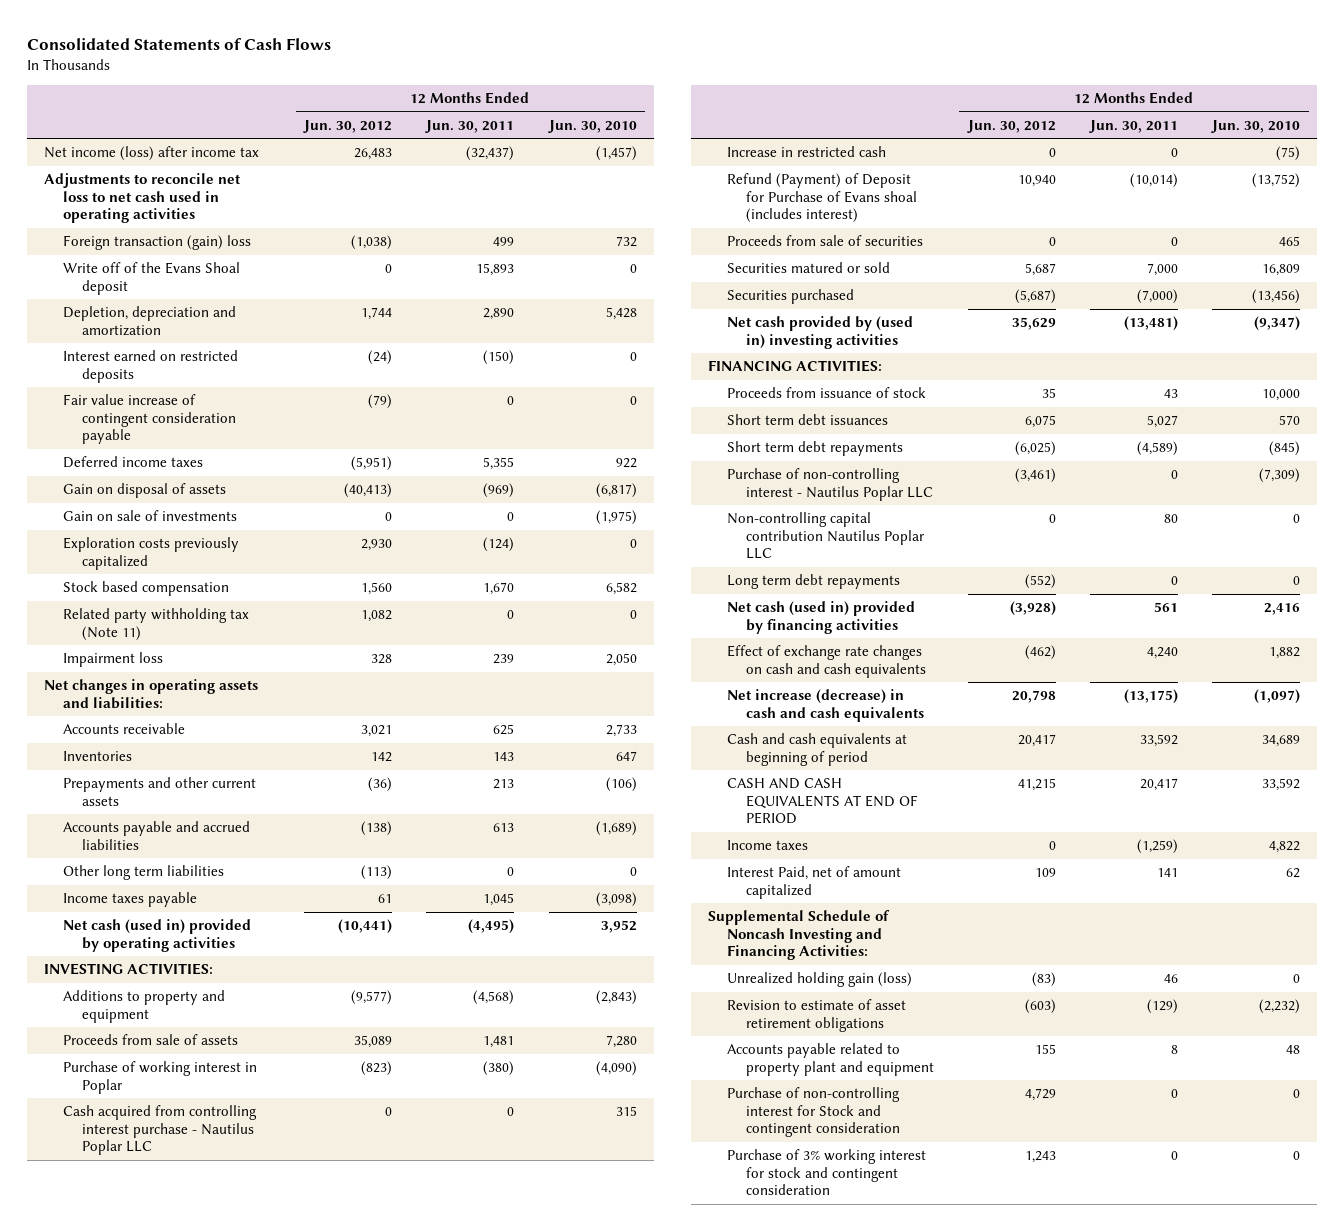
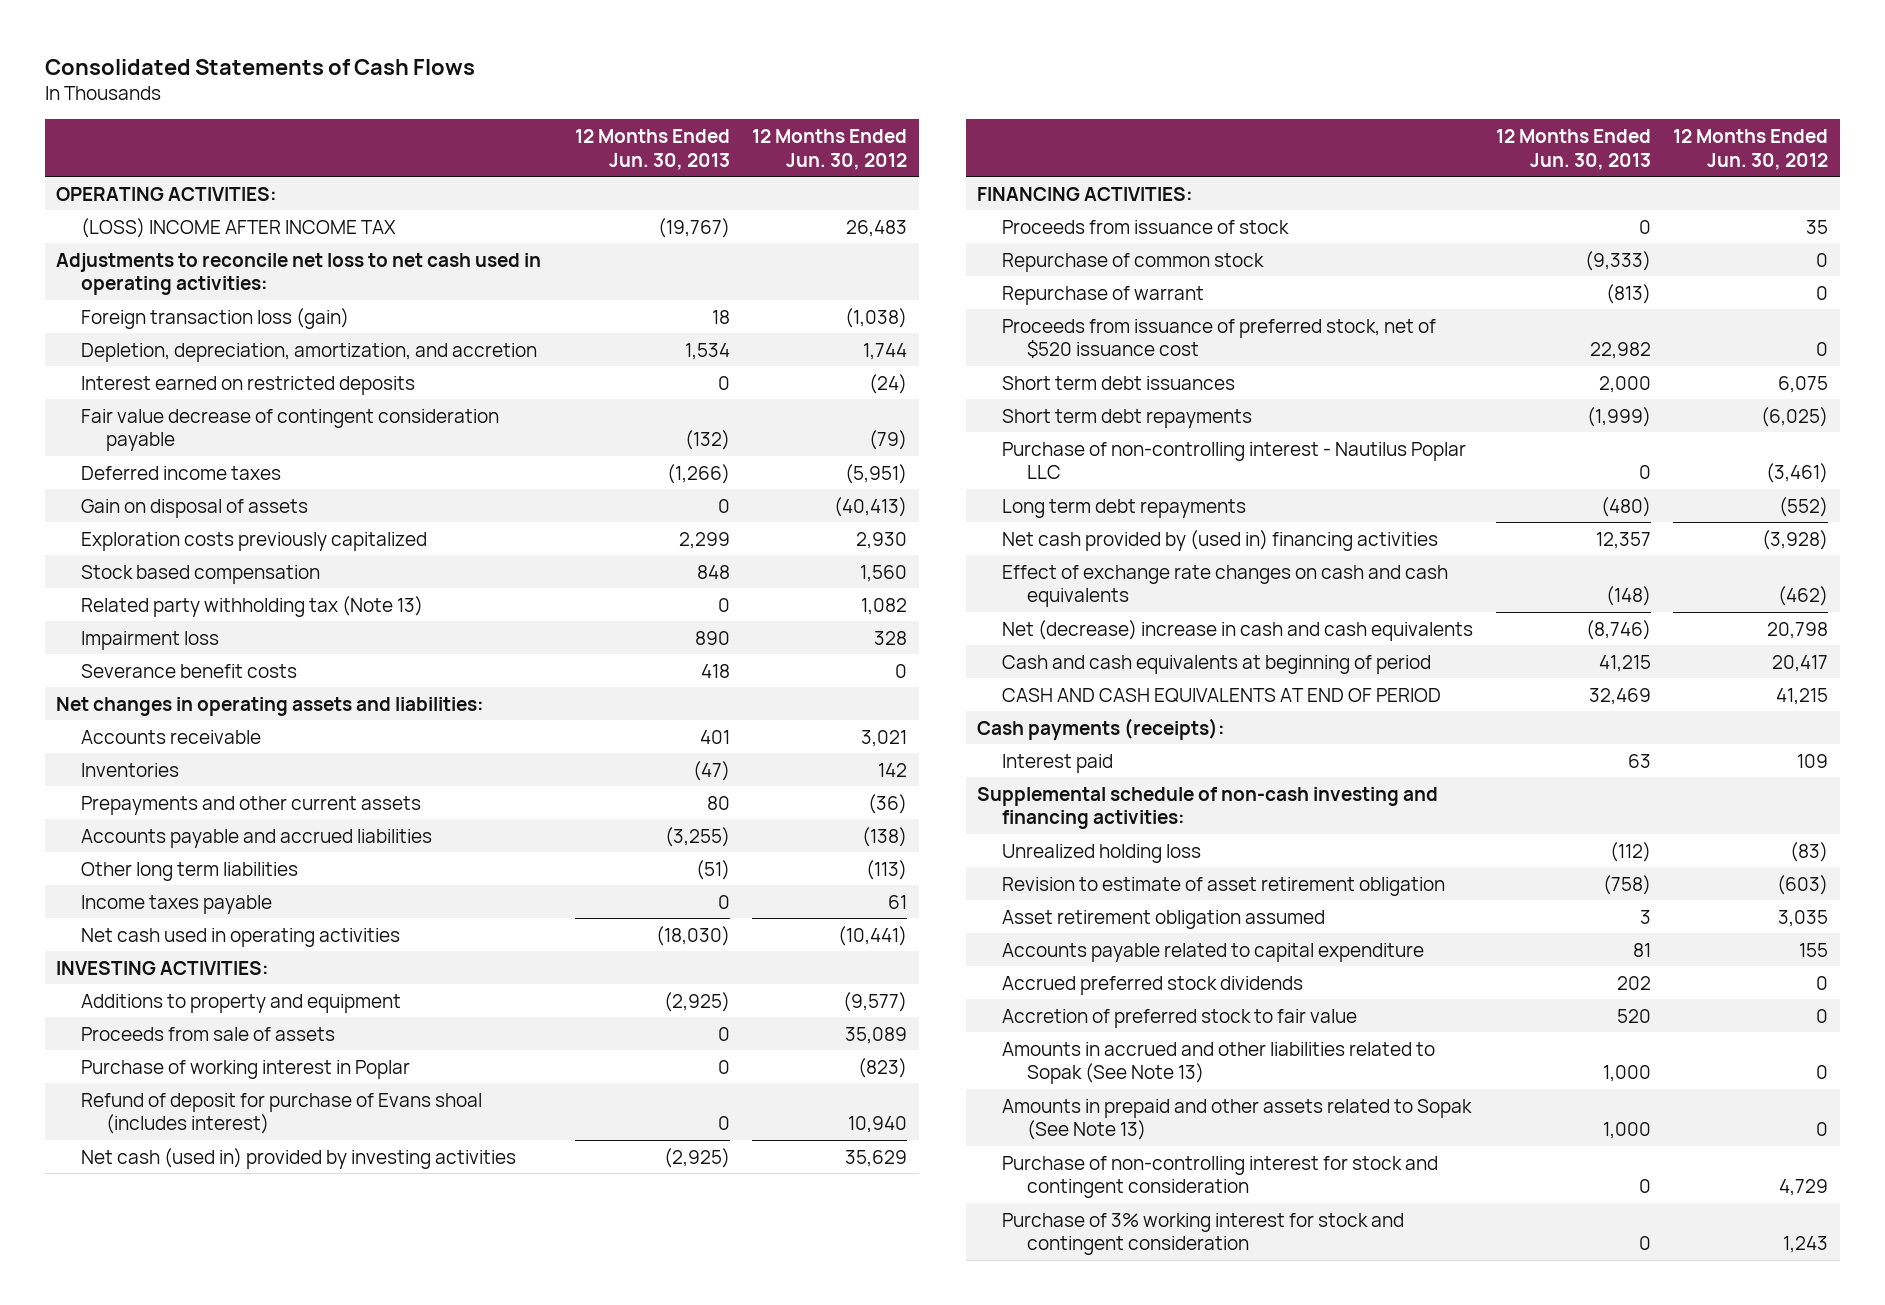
- | 12 Months Ended Jun. 30, 2012 | 12 Months Ended Jun. 30, 2011 | 12 Months Ended Jun. 30, 2010
+ | 12 Months Ended Jun. 30, 2013 | 12 Months Ended Jun. 30, 2012
- Net income (loss) after income tax | 26,483 | (32,437) | (1,457)
- Adjustments to reconcile net loss to net cash used in operating activities
- Foreign transaction (gain) loss | (1,038) | 499 | 732
- Write off of the Evans Shoal deposit | 0 | 15,893 | 0
- Depletion, depreciation and amortization | 1,744 | 2,890 | 5,428
+ OPERATING ACTIVITIES:
+ (LOSS) INCOME AFTER INCOME TAX | (19,767) | 26,483
+ Adjustments to reconcile net loss to net cash used in operating activities:
+ Foreign transaction loss (gain) | 18 | (1,038)
+ Depletion, depreciation, amortization, and accretion | 1,534 | 1,744
- Fair value increase of contingent consideration payable | (79) | 0 | 0
+ Fair value decrease of contingent consideration payable | (132) | (79)
- Gain on sale of investments | 0 | 0 | (1,975)
- Related party withholding tax (Note 11) | 1,082 | 0 | 0
+ Related party withholding tax (Note 13) | 0 | 1,082
+ Severance benefit costs | 418 | 0
- Net cash (used in) provided by operating activities | (10,441) | (4,495) | 3,952
+ Net cash used in operating activities | (18,030) | (10,441)
- Cash acquired from controlling interest purchase - Nautilus Poplar LLC | 0 | 0 | 315
- Increase in restricted cash | 0 | 0 | (75)
- Refund (Payment) of Deposit for Purchase of Evans shoal (includes interest) | 10,940 | (10,014) | (13,752)
- Proceeds from sale of securities | 0 | 0 | 465
- Securities matured or sold | 5,687 | 7,000 | 16,809
- Securities purchased | (5,687) | (7,000) | (13,456)
- Net cash provided by (used in) investing activities | 35,629 | (13,481) | (9,347)
+ Refund of deposit for purchase of Evans shoal (includes interest) | 0 | 10,940
+ Net cash (used in) provided by investing activities | (2,925) | 35,629
+ Repurchase of common stock | (9,333) | 0
+ Repurchase of warrant | (813) | 0
+ Proceeds from issuance of preferred stock, net of $520 issuance cost | 22,982 | 0
- Non-controlling capital contribution Nautilus Poplar LLC | 0 | 80 | 0
- Net cash (used in) provided by financing activities | (3,928) | 561 | 2,416
+ Net cash provided by (used in) financing activities | 12,357 | (3,928)
- Net increase (decrease) in cash and cash equivalents | 20,798 | (13,175) | (1,097)
+ Net (decrease) increase in cash and cash equivalents | (8,746) | 20,798
- Income taxes | 0 | (1,259) | 4,822
- Interest Paid, net of amount capitalized | 109 | 141 | 62
- Supplemental Schedule of Noncash Investing and Financing Activities:
- Unrealized holding gain (loss) | (83) | 46 | 0
- Revision to estimate of asset retirement obligations | (603) | (129) | (2,232)
- Accounts payable related to property plant and equipment | 155 | 8 | 48
- Purchase of non-controlling interest for Stock and contingent consideration | 4,729 | 0 | 0
+ Cash payments (receipts):
+ Interest paid | 63 | 109
+ Supplemental schedule of non-cash investing and financing activities:
+ Unrealized holding loss | (112) | (83)
+ Revision to estimate of asset retirement obligation | (758) | (603)
+ Asset retirement obligation assumed | 3 | 3,035
+ Accounts payable related to capital expenditure | 81 | 155
+ Accrued preferred stock dividends | 202 | 0
+ Accretion of preferred stock to fair value | 520 | 0
+ Amounts in accrued and other liabilities related to Sopak (See Note 13) | 1,000 | 0
+ Amounts in prepaid and other assets related to Sopak (See Note 13) | 1,000 | 0
+ Purchase of non-controlling interest for stock and contingent consideration | 0 | 4,729

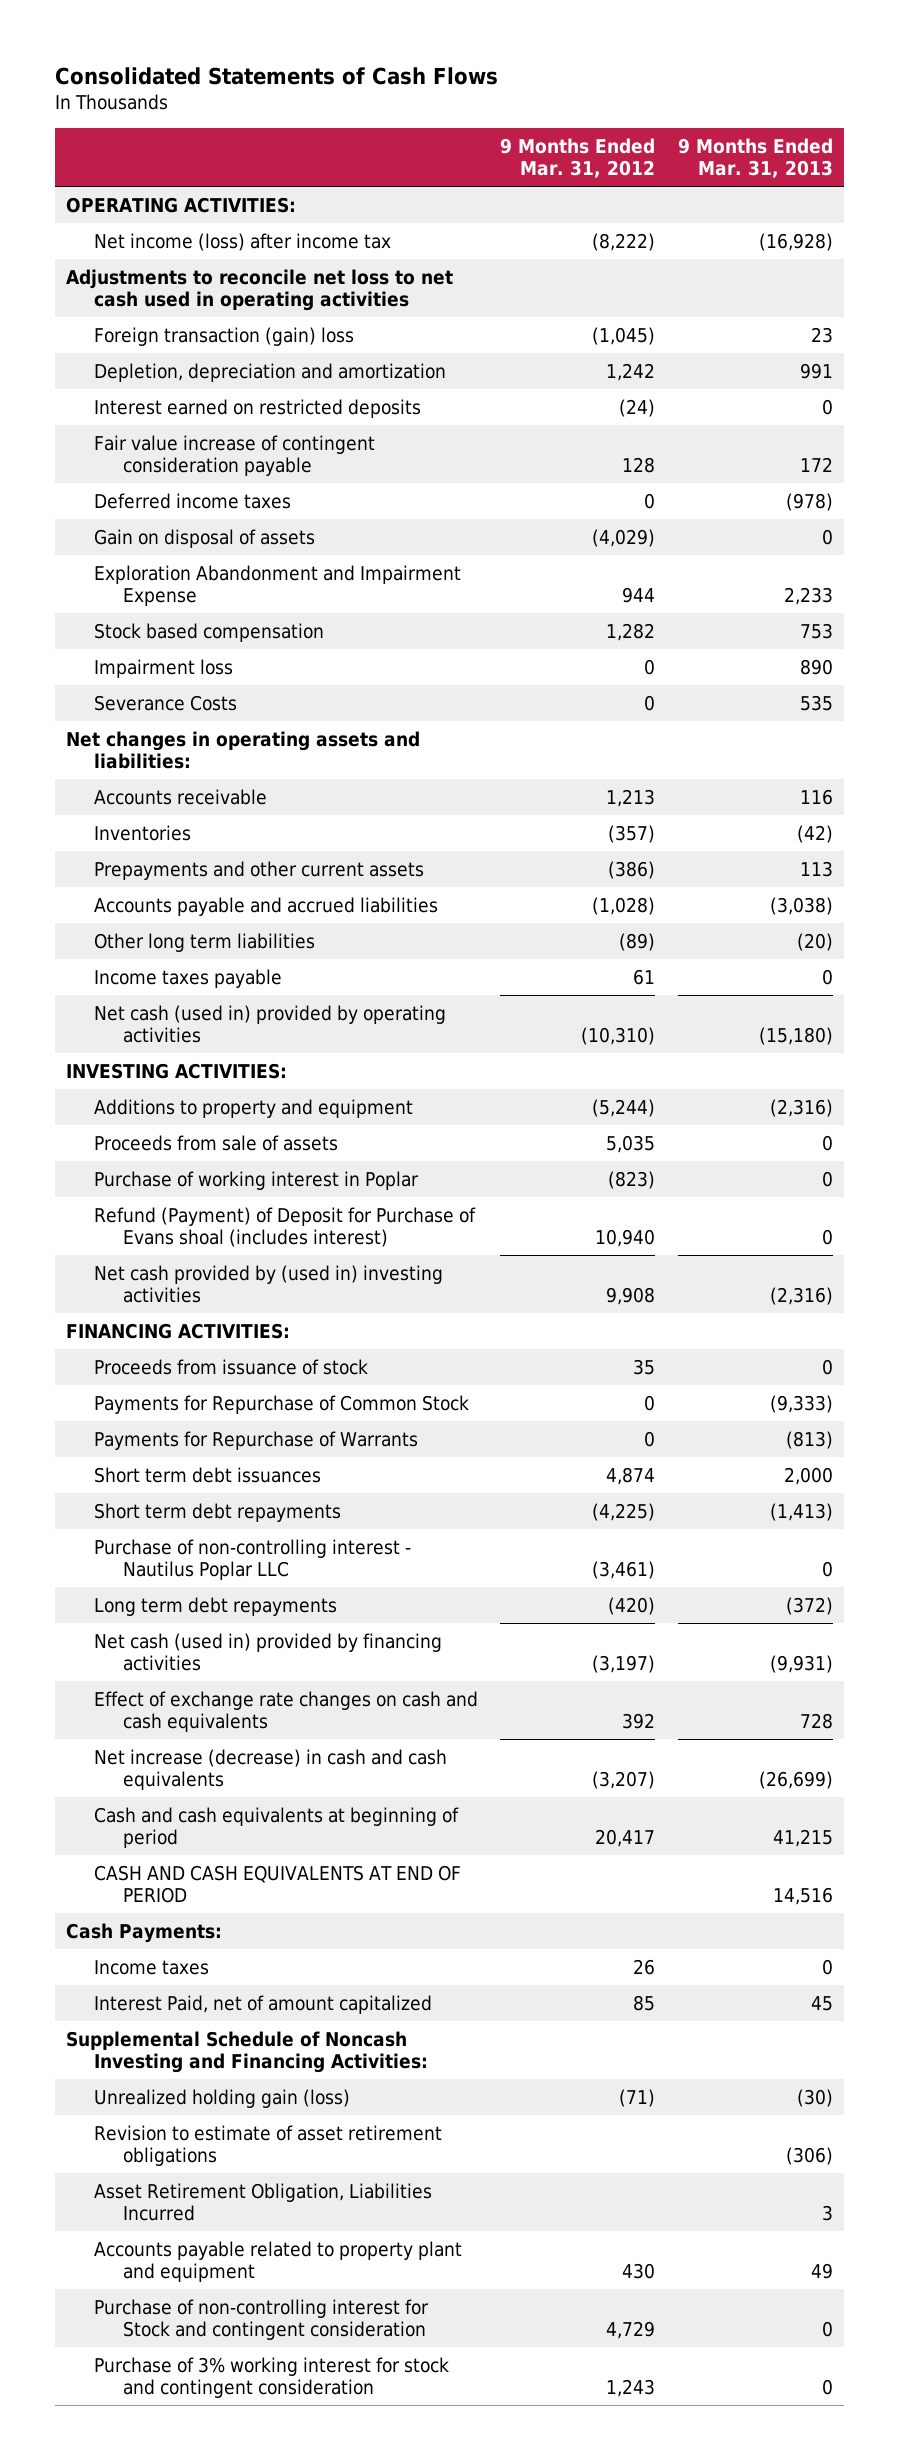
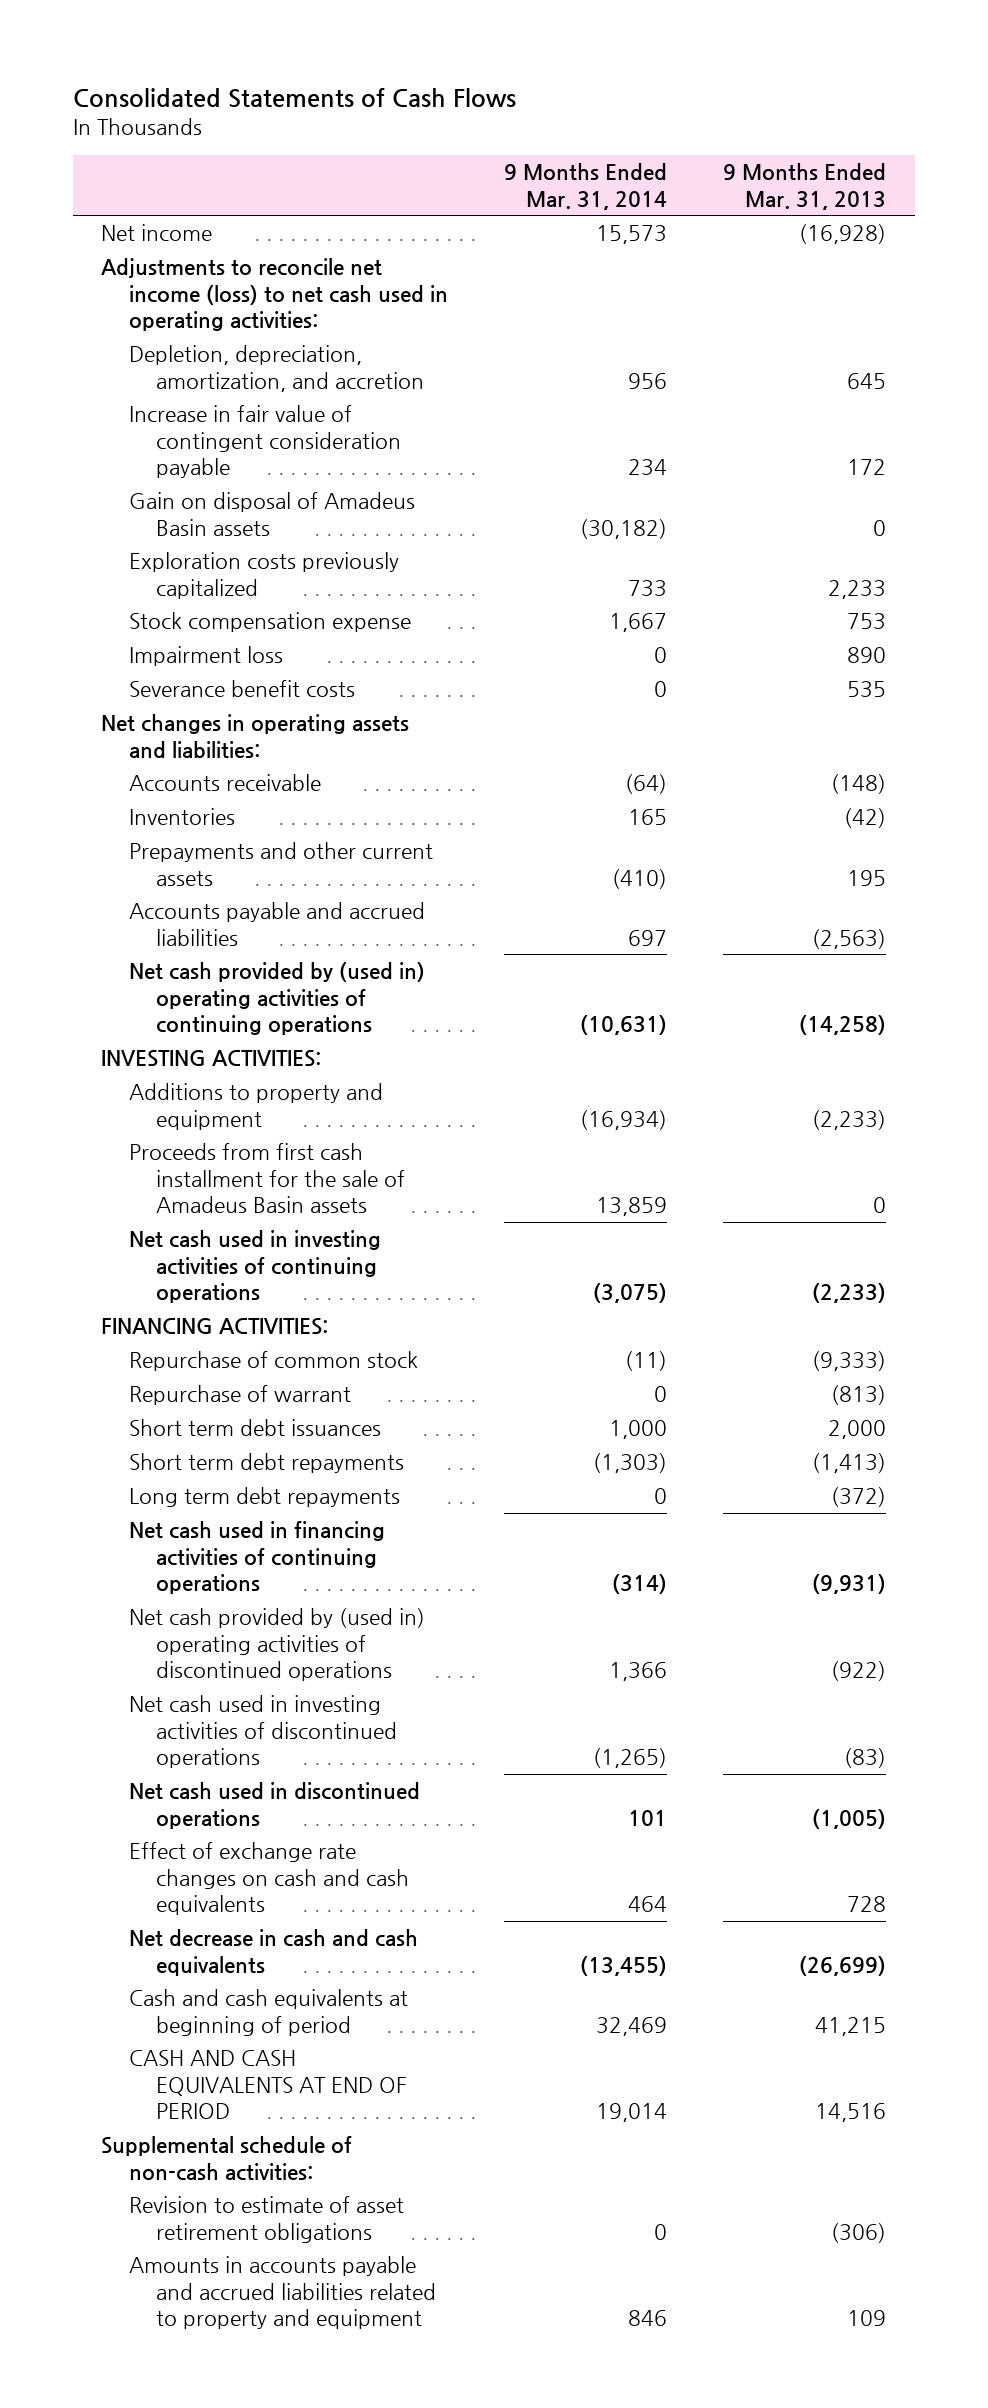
- | 9 Months Ended Mar. 31, 2012 | 9 Months Ended Mar. 31, 2013
+ | 9 Months Ended Mar. 31, 2014 | 9 Months Ended Mar. 31, 2013
- OPERATING ACTIVITIES:
- Net income (loss) after income tax | (8,222) | (16,928)
- Adjustments to reconcile net loss to net cash used in operating activities
- Foreign transaction (gain) loss | (1,045) | 23
- Depletion, depreciation and amortization | 1,242 | 991
- Interest earned on restricted deposits | (24) | 0
- Fair value increase of contingent consideration payable | 128 | 172
- Deferred income taxes | 0 | (978)
- Gain on disposal of assets | (4,029) | 0
- Exploration Abandonment and Impairment Expense | 944 | 2,233
- Stock based compensation | 1,282 | 753
+ Net income | 15,573 | (16,928)
+ Adjustments to reconcile net income (loss) to net cash used in operating activities:
+ Depletion, depreciation, amortization, and accretion | 956 | 645
+ Increase in fair value of contingent consideration payable | 234 | 172
+ Gain on disposal of Amadeus Basin assets | (30,182) | 0
+ Exploration costs previously capitalized | 733 | 2,233
+ Stock compensation expense | 1,667 | 753
- Severance Costs | 0 | 535
+ Severance benefit costs | 0 | 535
- Accounts receivable | 1,213 | 116
+ Accounts receivable | (64) | (148)
- Prepayments and other current assets | (386) | 113
- Accounts payable and accrued liabilities | (1,028) | (3,038)
- Other long term liabilities | (89) | (20)
- Income taxes payable | 61 | 0
- Net cash (used in) provided by operating activities | (10,310) | (15,180)
+ Prepayments and other current assets | (410) | 195
+ Accounts payable and accrued liabilities | 697 | (2,563)
+ Net cash provided by (used in) operating activities of continuing operations | (10,631) | (14,258)
- Additions to property and equipment | (5,244) | (2,316)
- Proceeds from sale of assets | 5,035 | 0
- Purchase of working interest in Poplar | (823) | 0
- Refund (Payment) of Deposit for Purchase of Evans shoal (includes interest) | 10,940 | 0
- Net cash provided by (used in) investing activities | 9,908 | (2,316)
+ Additions to property and equipment | (16,934) | (2,233)
+ Proceeds from first cash installment for the sale of Amadeus Basin assets | 13,859 | 0
+ Net cash used in investing activities of continuing operations | (3,075) | (2,233)
- Proceeds from issuance of stock | 35 | 0
- Payments for Repurchase of Common Stock | 0 | (9,333)
- Payments for Repurchase of Warrants | 0 | (813)
+ Repurchase of common stock | (11) | (9,333)
+ Repurchase of warrant | 0 | (813)
- Purchase of non-controlling interest - Nautilus Poplar LLC | (3,461) | 0
- Net cash (used in) provided by financing activities | (3,197) | (9,931)
+ Net cash used in financing activities of continuing operations | (314) | (9,931)
+ Net cash provided by (used in) operating activities of discontinued operations | 1,366 | (922)
+ Net cash used in investing activities of discontinued operations | (1,265) | (83)
+ Net cash used in discontinued operations | 101 | (1,005)
- Net increase (decrease) in cash and cash equivalents | (3,207) | (26,699)
+ Net decrease in cash and cash equivalents | (13,455) | (26,699)
- Cash Payments:
- Income taxes | 26 | 0
- Interest Paid, net of amount capitalized | 85 | 45
- Supplemental Schedule of Noncash Investing and Financing Activities:
- Unrealized holding gain (loss) | (71) | (30)
+ Supplemental schedule of non-cash activities:
- Asset Retirement Obligation, Liabilities Incurred | | 3
- Accounts payable related to property plant and equipment | 430 | 49
- Purchase of non-controlling interest for Stock and contingent consideration | 4,729 | 0
- Purchase of 3% working interest for stock and contingent consideration | 1,243 | 0
+ Amounts in accounts payable and accrued liabilities related to property and equipment | 846 | 109

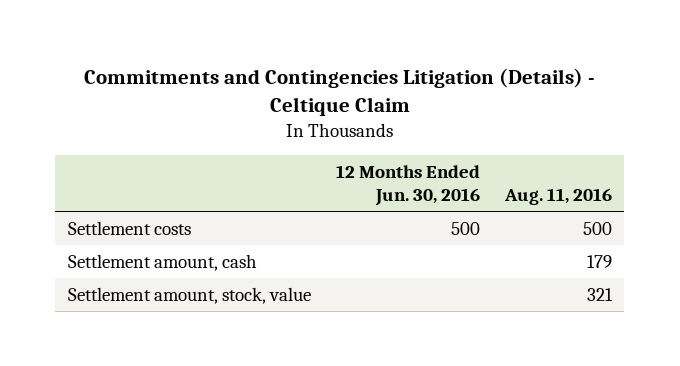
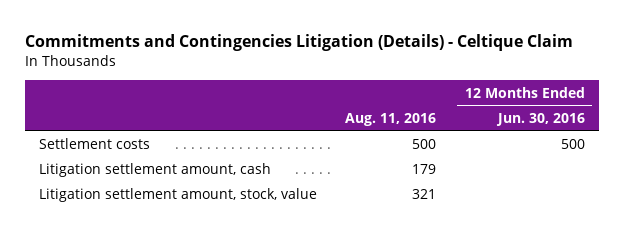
- | 12 Months Ended Jun. 30, 2016 | Aug. 11, 2016
+ | Aug. 11, 2016 | 12 Months Ended Jun. 30, 2016
- Settlement amount, cash | | 179
- Settlement amount, stock, value | | 321
+ Litigation settlement amount, cash | 179 |
+ Litigation settlement amount, stock, value | 321 |

